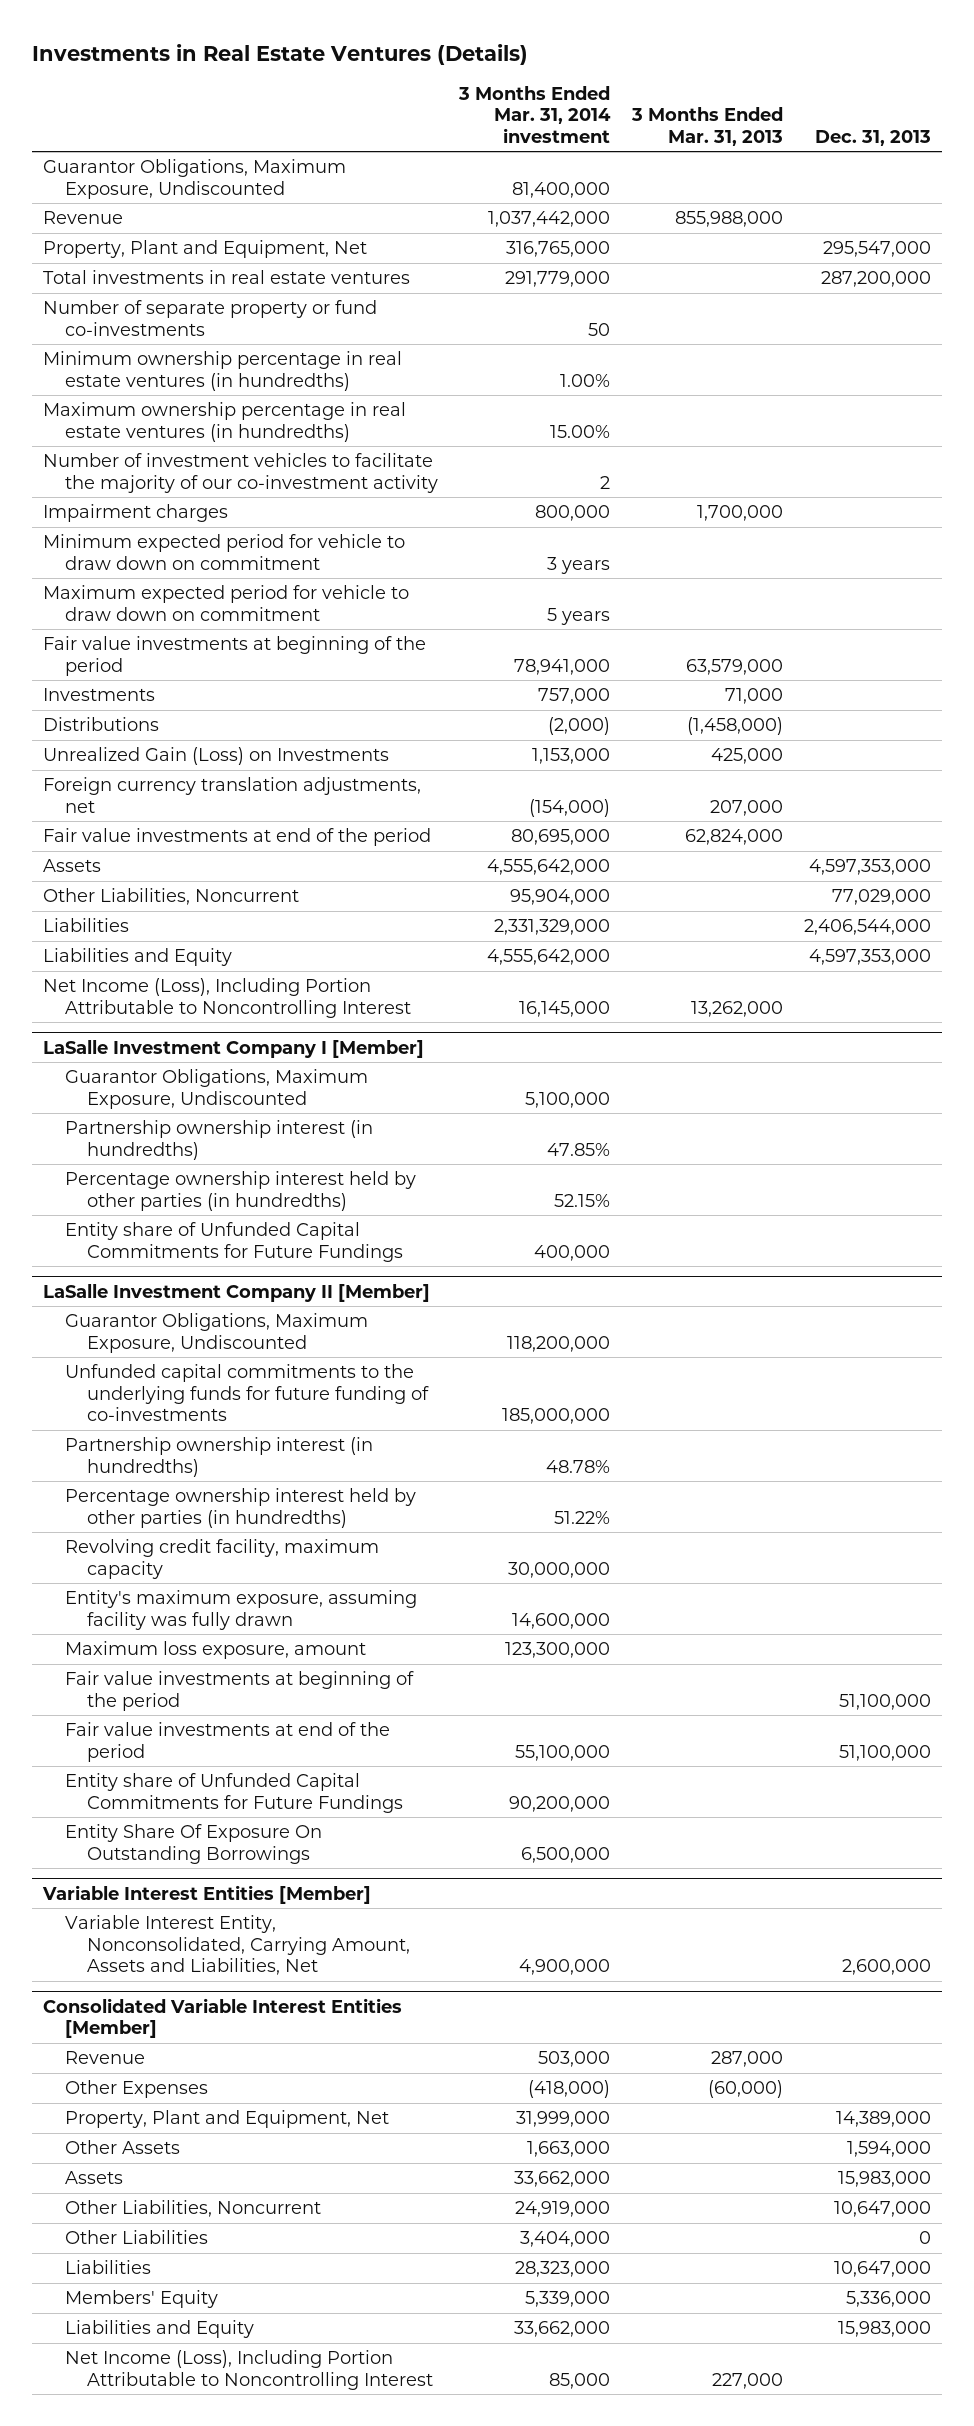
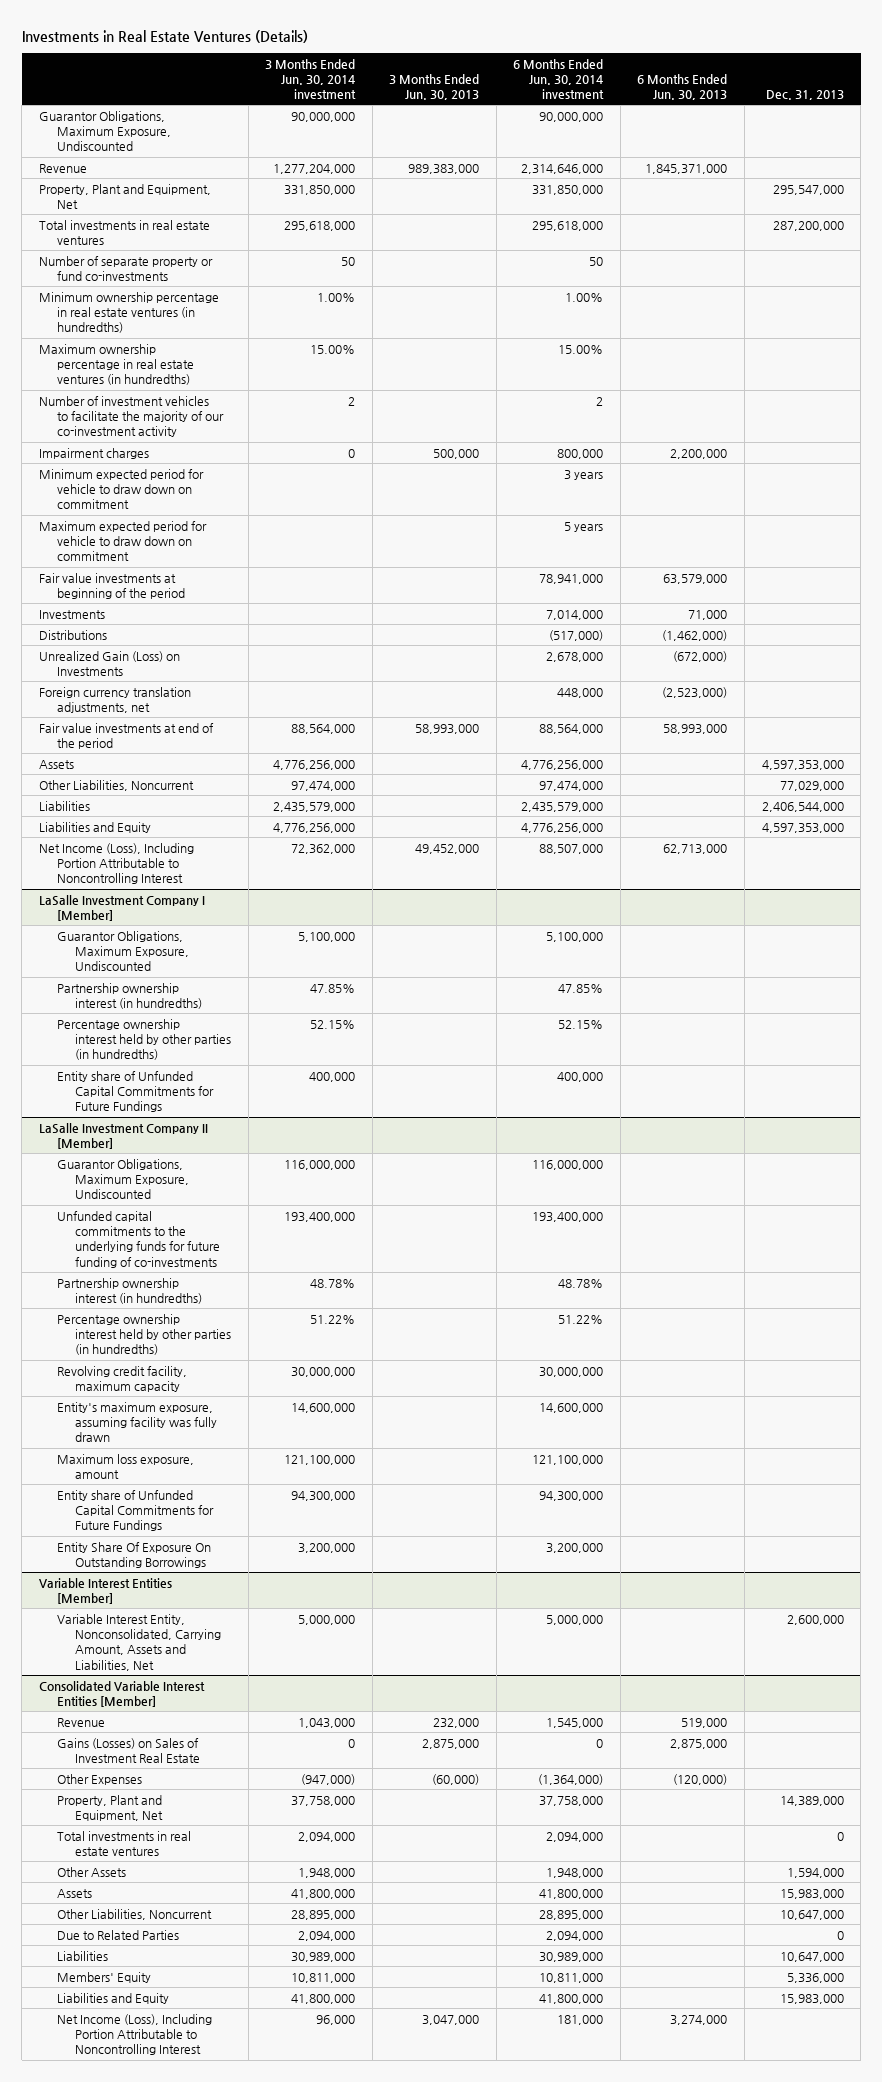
- | 3 Months Ended Mar. 31, 2014 investment | 3 Months Ended Mar. 31, 2013 | Dec. 31, 2013
+ | 3 Months Ended Jun. 30, 2014 investment | 3 Months Ended Jun. 30, 2013 | 6 Months Ended Jun. 30, 2014 investment | 6 Months Ended Jun. 30, 2013 | Dec. 31, 2013
@ LaSalle Investment Company II [Member]
- Fair value investments at beginning of the period | | | 51,100,000
- Fair value investments at end of the period | 55,100,000 | | 51,100,000
@ Consolidated Variable Interest Entities [Member]
+ Gains (Losses) on Sales of Investment Real Estate | 0 | 2,875,000 | 0 | 2,875,000 |
+ Total investments in real estate ventures | 2,094,000 | | 2,094,000 | | 0
- Other Liabilities | 3,404,000 | | 0
+ Due to Related Parties | 2,094,000 | | 2,094,000 | | 0

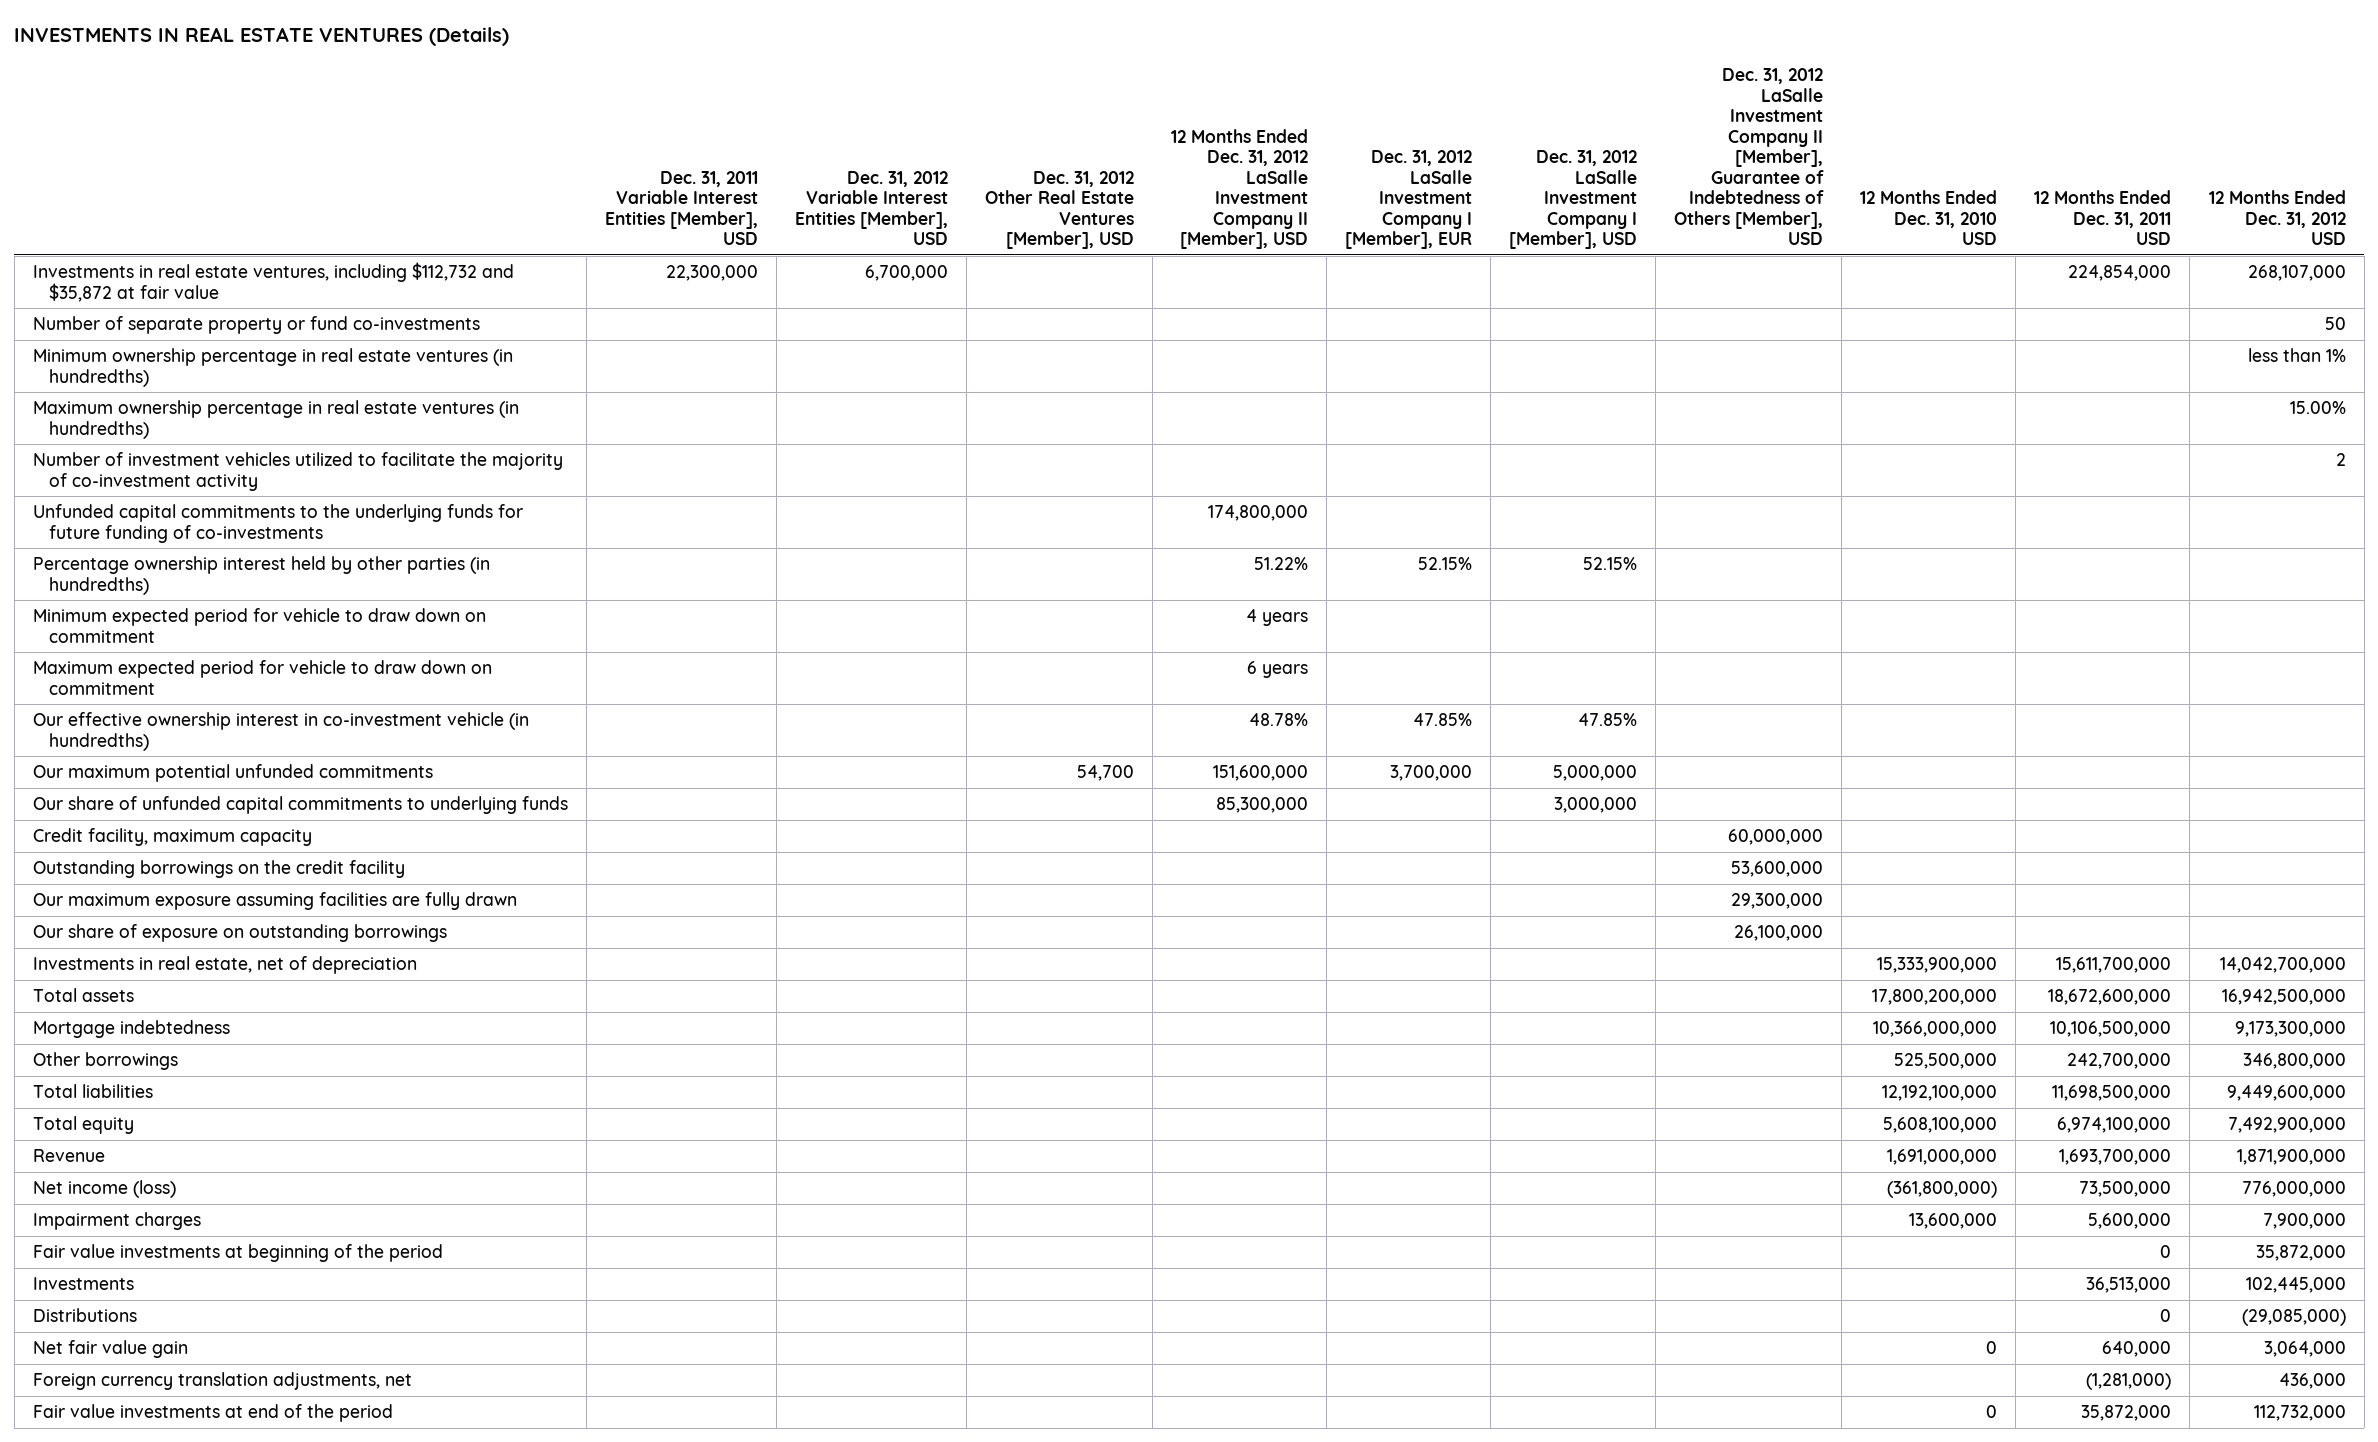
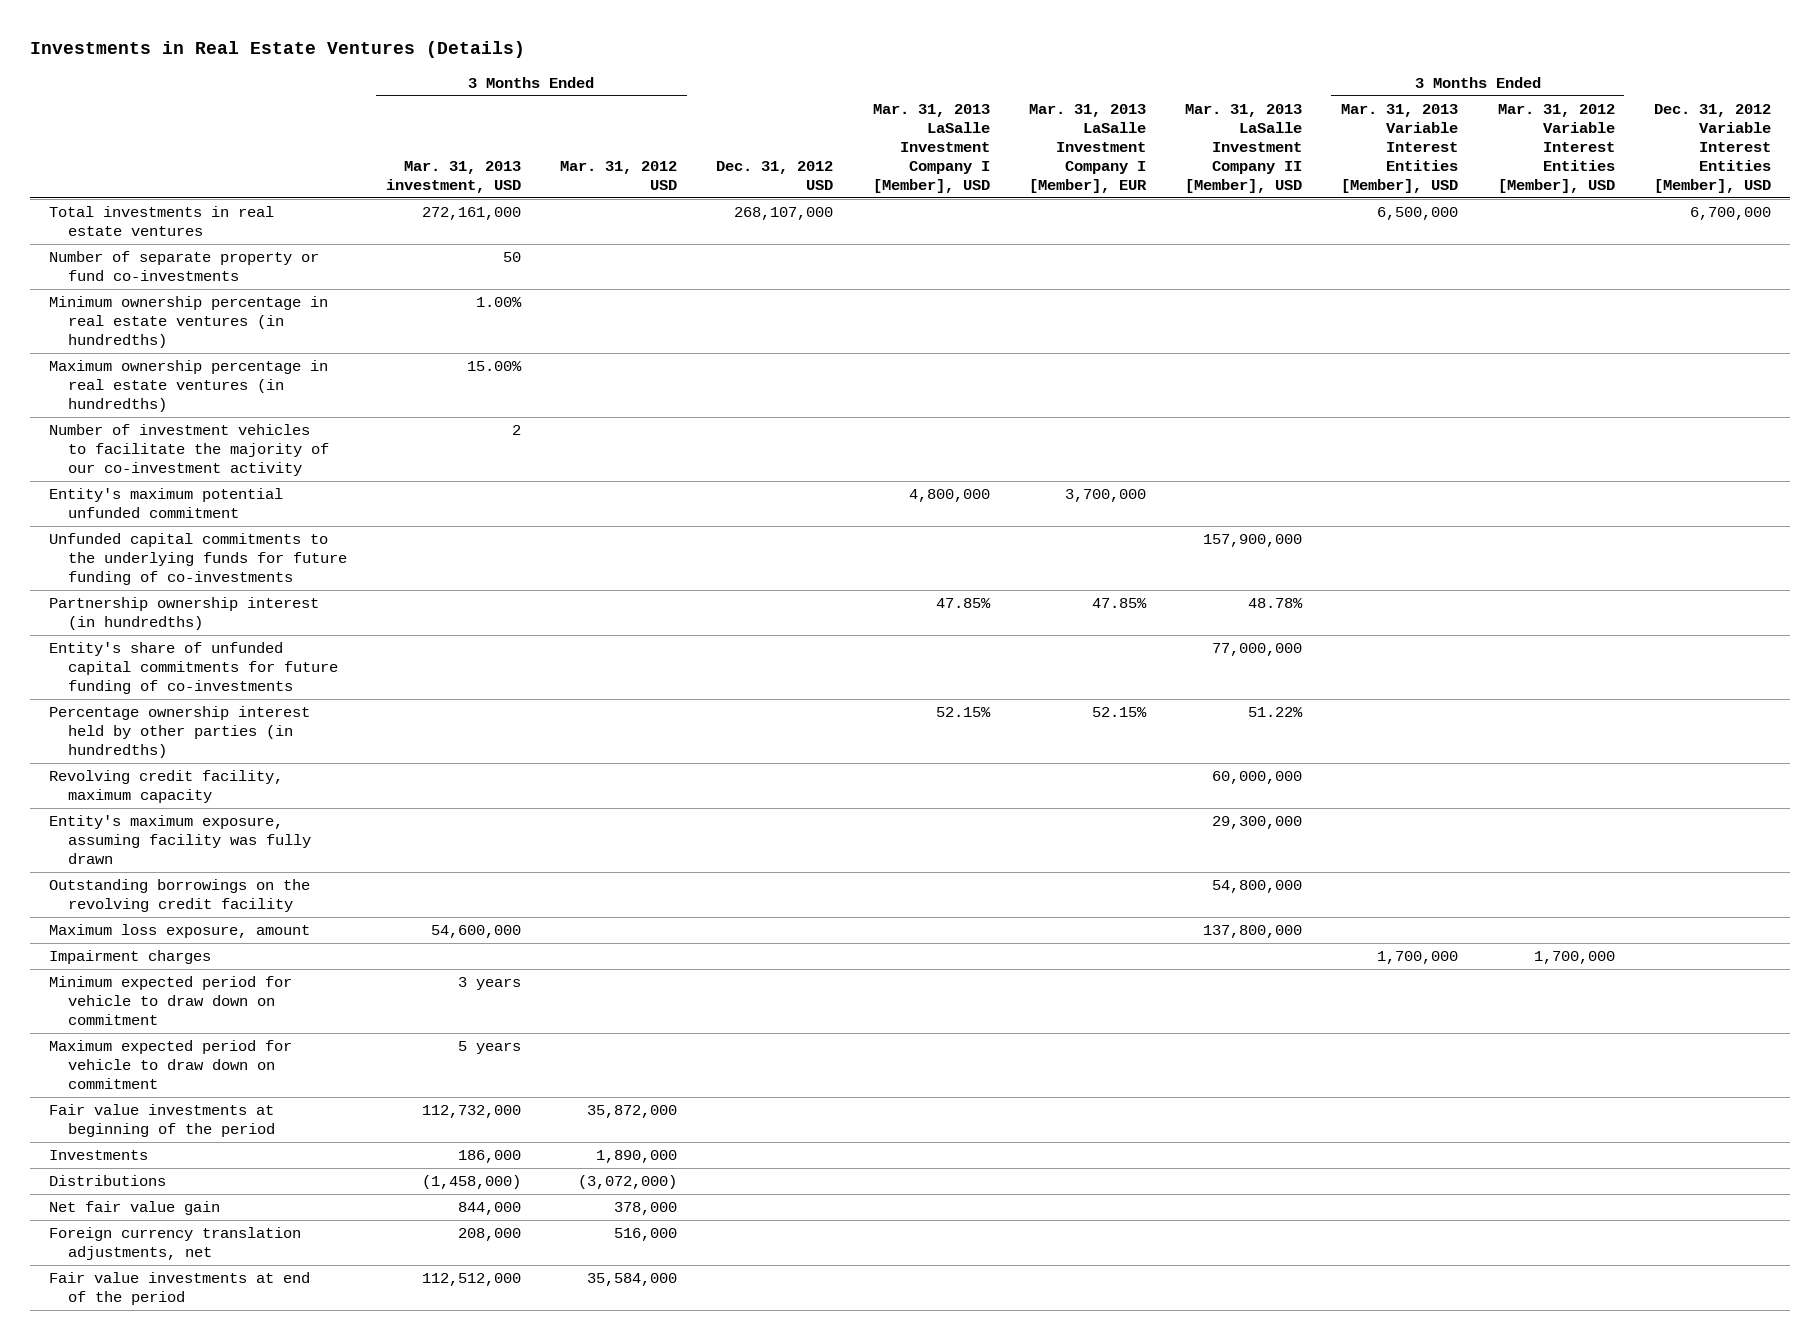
- INVESTMENTS IN REAL ESTATE VENTURES (Details)
+ Investments in Real Estate Ventures (Details)
- | Dec. 31, 2011 Variable Interest Entities [Member], USD | Dec. 31, 2012 Variable Interest Entities [Member], USD | Dec. 31, 2012 Other Real Estate Ventures [Member], USD | 12 Months Ended Dec. 31, 2012 LaSalle Investment Company II [Member], USD | Dec. 31, 2012 LaSalle Investment Company I [Member], EUR | Dec. 31, 2012 LaSalle Investment Company I [Member], USD | Dec. 31, 2012 LaSalle Investment Company II [Member], Guarantee of Indebtedness of Others [Member], USD | 12 Months Ended Dec. 31, 2010 USD | 12 Months Ended Dec. 31, 2011 USD | 12 Months Ended Dec. 31, 2012 USD
+ | 3 Months Ended Mar. 31, 2013 investment, USD | 3 Months Ended Mar. 31, 2012 USD | Dec. 31, 2012 USD | Mar. 31, 2013 LaSalle Investment Company I [Member], USD | Mar. 31, 2013 LaSalle Investment Company I [Member], EUR | Mar. 31, 2013 LaSalle Investment Company II [Member], USD | 3 Months Ended Mar. 31, 2013 Variable Interest Entities [Member], USD | 3 Months Ended Mar. 31, 2012 Variable Interest Entities [Member], USD | Dec. 31, 2012 Variable Interest Entities [Member], USD
- Investments in real estate ventures, including $112,732 and $35,872 at fair value | 22,300,000 | 6,700,000 | | | | | | | 224,854,000 | 268,107,000
+ Total investments in real estate ventures | 272,161,000 | | 268,107,000 | | | | 6,500,000 | | 6,700,000
- Number of investment vehicles utilized to facilitate the majority of co-investment activity | | | | | | | | | | 2
+ Number of investment vehicles to facilitate the majority of our co-investment activity | 2 | | | | | | | |
+ Entity's maximum potential unfunded commitment | | | | 4,800,000 | 3,700,000 | | | |
+ Partnership ownership interest (in hundredths) | | | | 47.85% | 47.85% | 48.78% | | |
+ Entity's share of unfunded capital commitments for future funding of co-investments | | | | | | 77,000,000 | | |
+ Revolving credit facility, maximum capacity | | | | | | 60,000,000 | | |
+ Entity's maximum exposure, assuming facility was fully drawn | | | | | | 29,300,000 | | |
+ Outstanding borrowings on the revolving credit facility | | | | | | 54,800,000 | | |
+ Maximum loss exposure, amount | 54,600,000 | | | | | 137,800,000 | | |
moved up: Impairment charges | | | | | | | 1,700,000 | 1,700,000 |
- Our effective ownership interest in co-investment vehicle (in hundredths) | | | | 48.78% | 47.85% | 47.85% | | | |
- Our maximum potential unfunded commitments | | | 54,700 | 151,600,000 | 3,700,000 | 5,000,000 | | | |
- Our share of unfunded capital commitments to underlying funds | | | | 85,300,000 | | 3,000,000 | | | |
- Credit facility, maximum capacity | | | | | | | 60,000,000 | | |
- Outstanding borrowings on the credit facility | | | | | | | 53,600,000 | | |
- Our maximum exposure assuming facilities are fully drawn | | | | | | | 29,300,000 | | |
- Our share of exposure on outstanding borrowings | | | | | | | 26,100,000 | | |
- Investments in real estate, net of depreciation | | | | | | | | 15,333,900,000 | 15,611,700,000 | 14,042,700,000
- Total assets | | | | | | | | 17,800,200,000 | 18,672,600,000 | 16,942,500,000
- Mortgage indebtedness | | | | | | | | 10,366,000,000 | 10,106,500,000 | 9,173,300,000
- Other borrowings | | | | | | | | 525,500,000 | 242,700,000 | 346,800,000
- Total liabilities | | | | | | | | 12,192,100,000 | 11,698,500,000 | 9,449,600,000
- Total equity | | | | | | | | 5,608,100,000 | 6,974,100,000 | 7,492,900,000
- Revenue | | | | | | | | 1,691,000,000 | 1,693,700,000 | 1,871,900,000
- Net income (loss) | | | | | | | | (361,800,000) | 73,500,000 | 776,000,000

